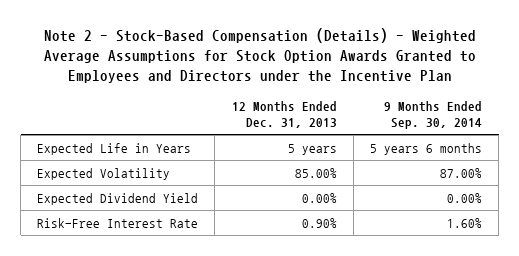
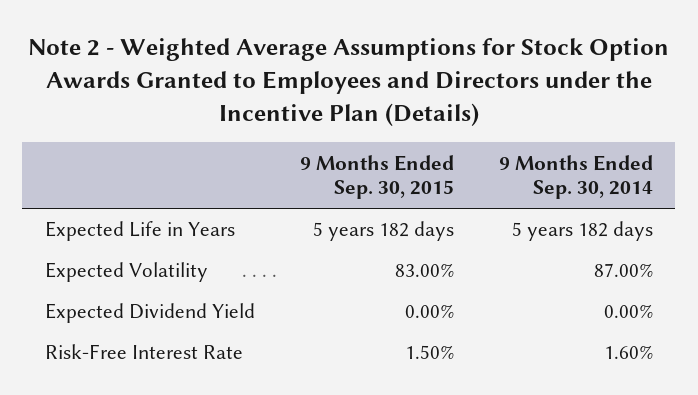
- Note 2 - Stock-Based Compensation (Details) - Weighted Average Assumptions for Stock Option Awards Granted to Employees and Directors under the Incentive Plan
+ Note 2 - Weighted Average Assumptions for Stock Option Awards Granted to Employees and Directors under the Incentive Plan (Details)
- | 12 Months Ended Dec. 31, 2013 | 9 Months Ended Sep. 30, 2014
+ | 9 Months Ended Sep. 30, 2015 | 9 Months Ended Sep. 30, 2014
- Expected Life in Years | 5 years | 5 years 6 months
+ Expected Life in Years | 5 years 182 days | 5 years 182 days

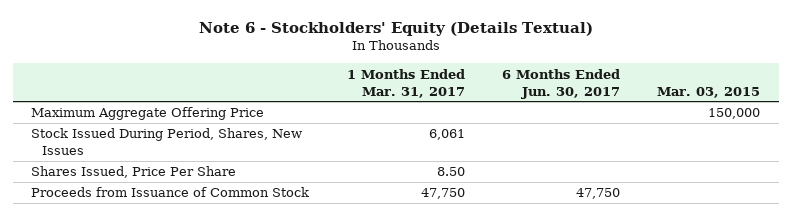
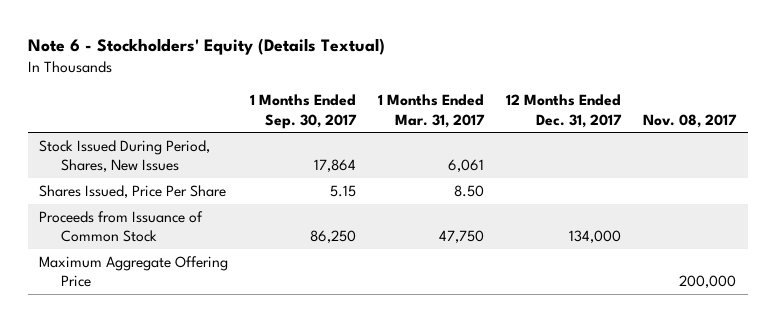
- | 1 Months Ended Mar. 31, 2017 | 6 Months Ended Jun. 30, 2017 | Mar. 03, 2015
+ | 1 Months Ended Sep. 30, 2017 | 1 Months Ended Mar. 31, 2017 | 12 Months Ended Dec. 31, 2017 | Nov. 08, 2017
moved down: Maximum Aggregate Offering Price | | | | 200,000

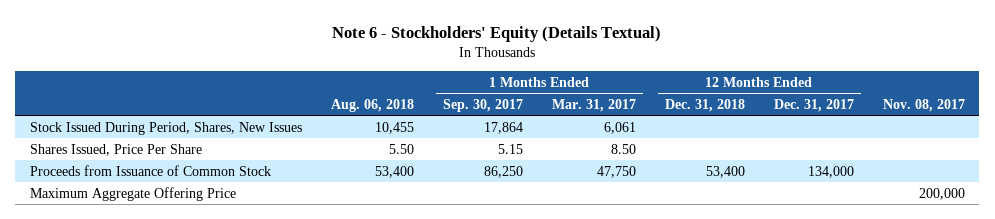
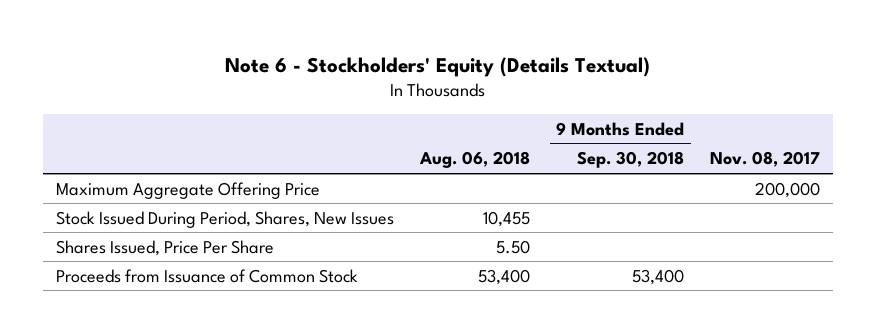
- | Aug. 06, 2018 | 1 Months Ended Sep. 30, 2017 | 1 Months Ended Mar. 31, 2017 | 12 Months Ended Dec. 31, 2018 | 12 Months Ended Dec. 31, 2017 | Nov. 08, 2017
+ | Aug. 06, 2018 | 9 Months Ended Sep. 30, 2018 | Nov. 08, 2017
moved up: Maximum Aggregate Offering Price | | | 200,000

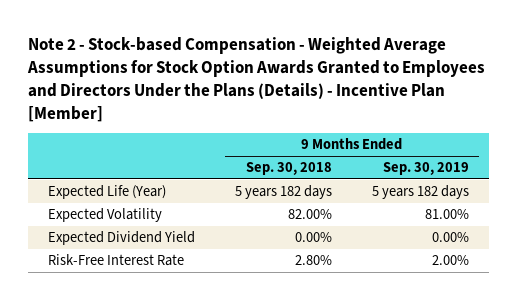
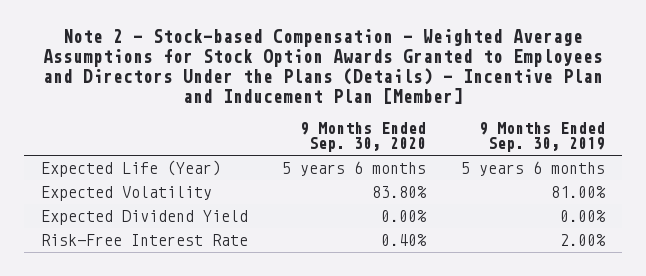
- Note 2 - Stock-based Compensation - Weighted Average Assumptions for Stock Option Awards Granted to Employees and Directors Under the Plans (Details) - Incentive Plan [Member]
+ Note 2 - Stock-based Compensation - Weighted Average Assumptions for Stock Option Awards Granted to Employees and Directors Under the Plans (Details) - Incentive Plan and Inducement Plan [Member]
- | 9 Months Ended Sep. 30, 2018 | 9 Months Ended Sep. 30, 2019
+ | 9 Months Ended Sep. 30, 2020 | 9 Months Ended Sep. 30, 2019
- Expected Life (Year) | 5 years 182 days | 5 years 182 days
+ Expected Life (Year) | 5 years 6 months | 5 years 6 months

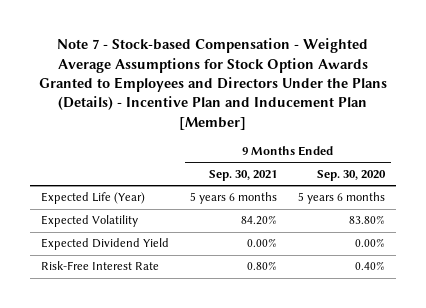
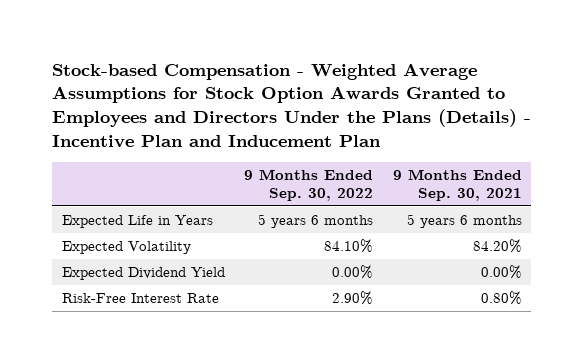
- Note 7 - Stock-based Compensation - Weighted Average Assumptions for Stock Option Awards Granted to Employees and Directors Under the Plans (Details) - Incentive Plan and Inducement Plan [Member]
+ Stock-based Compensation - Weighted Average Assumptions for Stock Option Awards Granted to Employees and Directors Under the Plans (Details) - Incentive Plan and Inducement Plan
- | 9 Months Ended Sep. 30, 2021 | 9 Months Ended Sep. 30, 2020
+ | 9 Months Ended Sep. 30, 2022 | 9 Months Ended Sep. 30, 2021
- Expected Life (Year) | 5 years 6 months | 5 years 6 months
+ Expected Life in Years | 5 years 6 months | 5 years 6 months

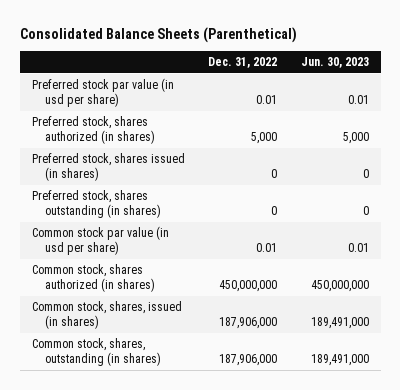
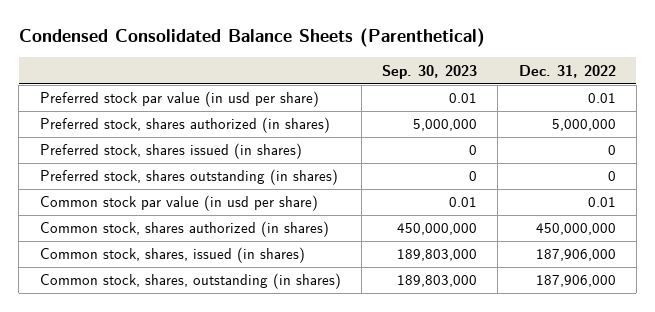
- Consolidated Balance Sheets (Parenthetical)
+ Condensed Consolidated Balance Sheets (Parenthetical)
- | Dec. 31, 2022 | Jun. 30, 2023
+ | Sep. 30, 2023 | Dec. 31, 2022
- Preferred stock, shares authorized (in shares) | 5,000 | 5,000
+ Preferred stock, shares authorized (in shares) | 5,000,000 | 5,000,000

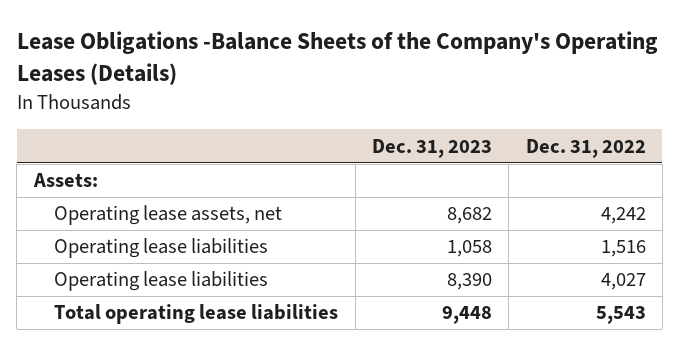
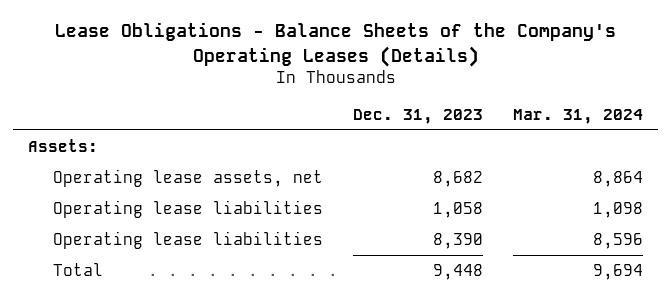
- Lease Obligations -Balance Sheets of the Company's Operating Leases (Details)
+ Lease Obligations - Balance Sheets of the Company's Operating Leases (Details)
- | Dec. 31, 2023 | Dec. 31, 2022
+ | Dec. 31, 2023 | Mar. 31, 2024
- Total operating lease liabilities | 9,448 | 5,543
+ Total | 9,448 | 9,694

